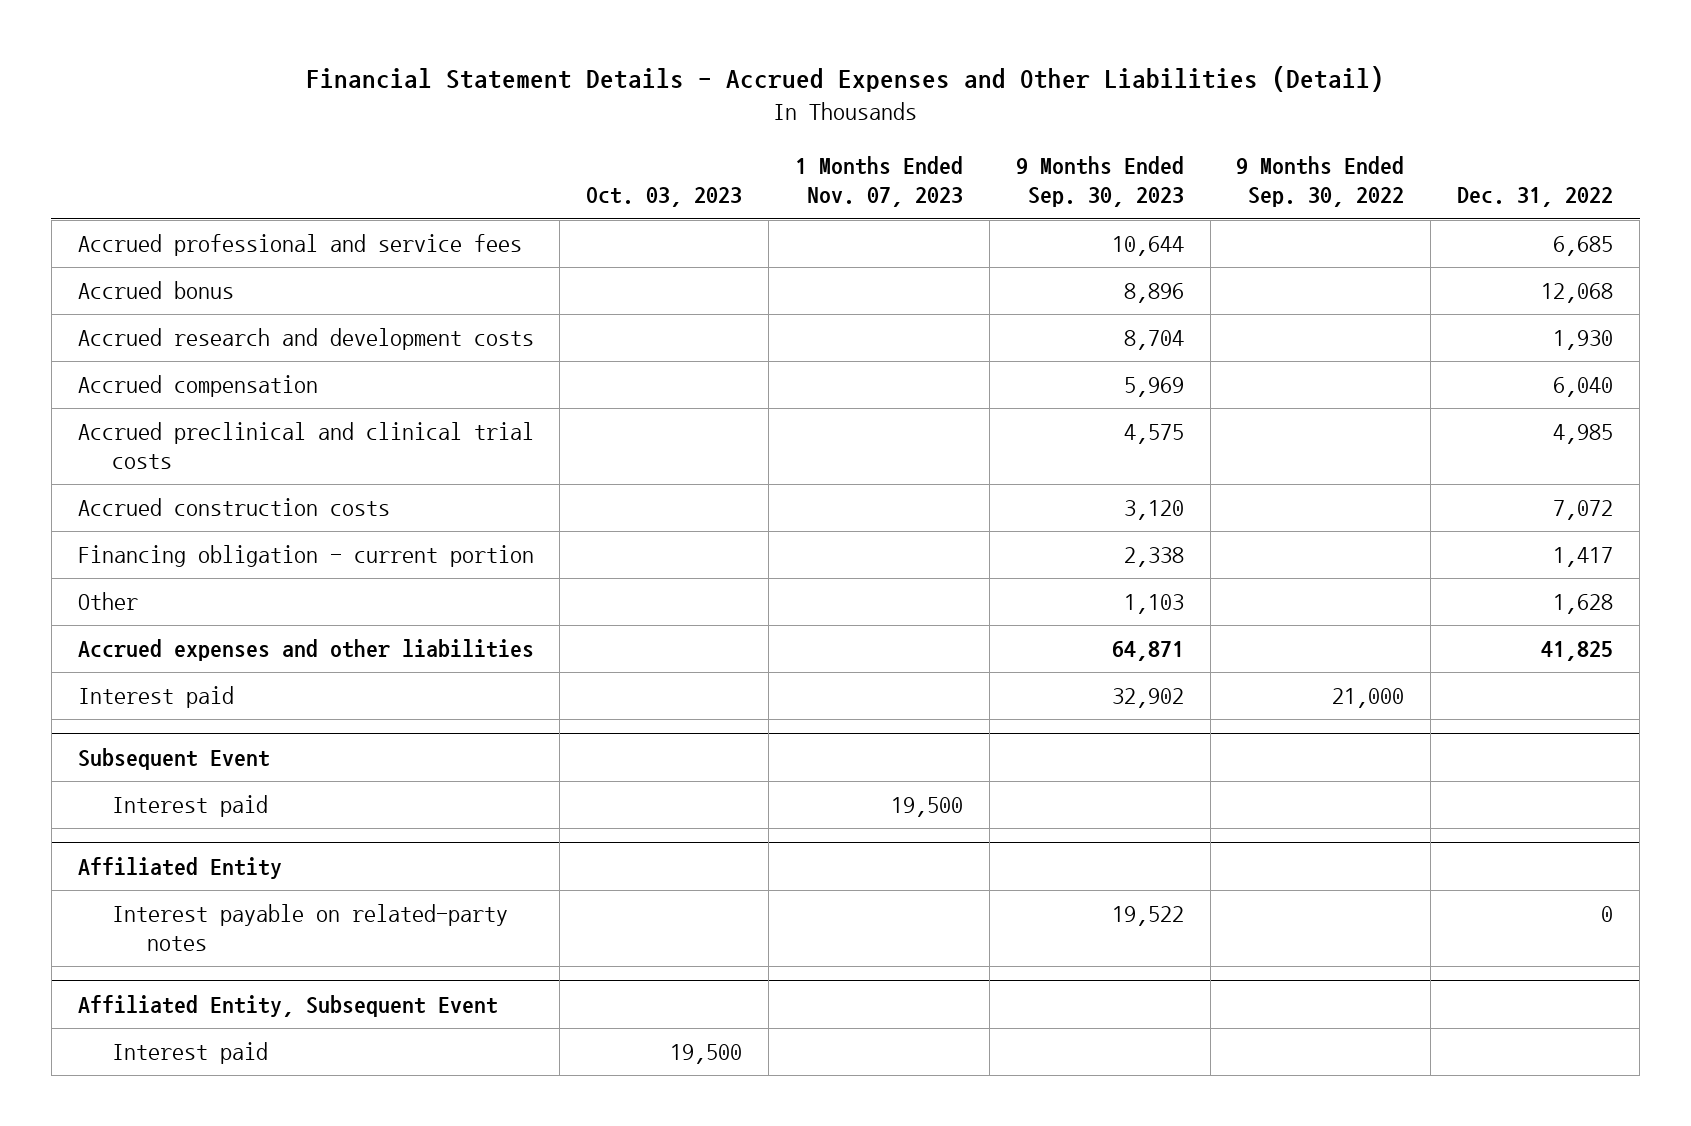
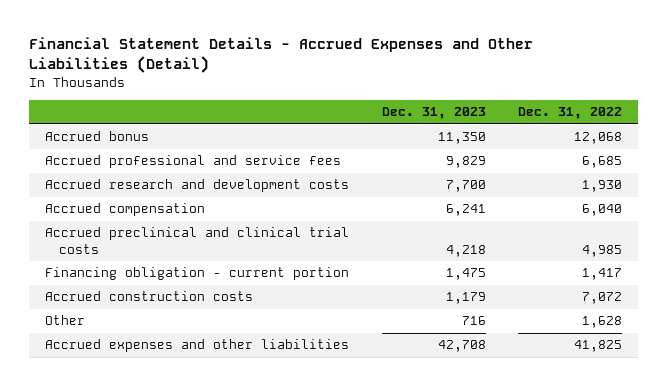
- | Oct. 03, 2023 | 1 Months Ended Nov. 07, 2023 | 9 Months Ended Sep. 30, 2023 | 9 Months Ended Sep. 30, 2022 | Dec. 31, 2022
+ | Dec. 31, 2023 | Dec. 31, 2022
moved down: Accrued professional and service fees | 9,829 | 6,685
moved down: Accrued construction costs | 1,179 | 7,072
- Interest paid | | | 32,902 | 21,000 |
- Subsequent Event
- Interest paid | | 19,500 | | |
- Affiliated Entity
- Interest payable on related-party notes | | | 19,522 | | 0
- Affiliated Entity, Subsequent Event
- Interest paid | 19,500 | | | |

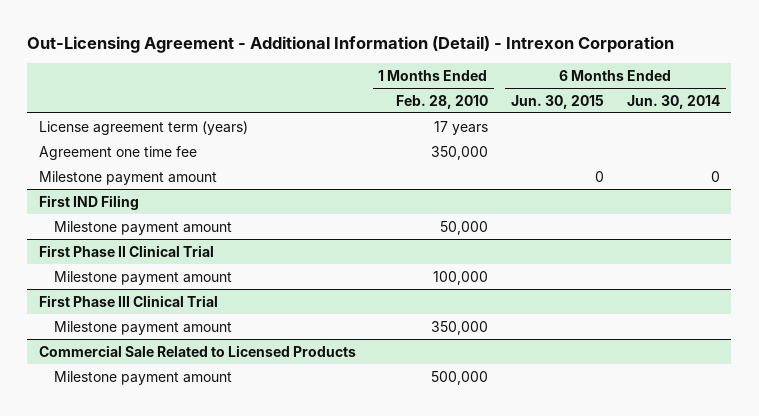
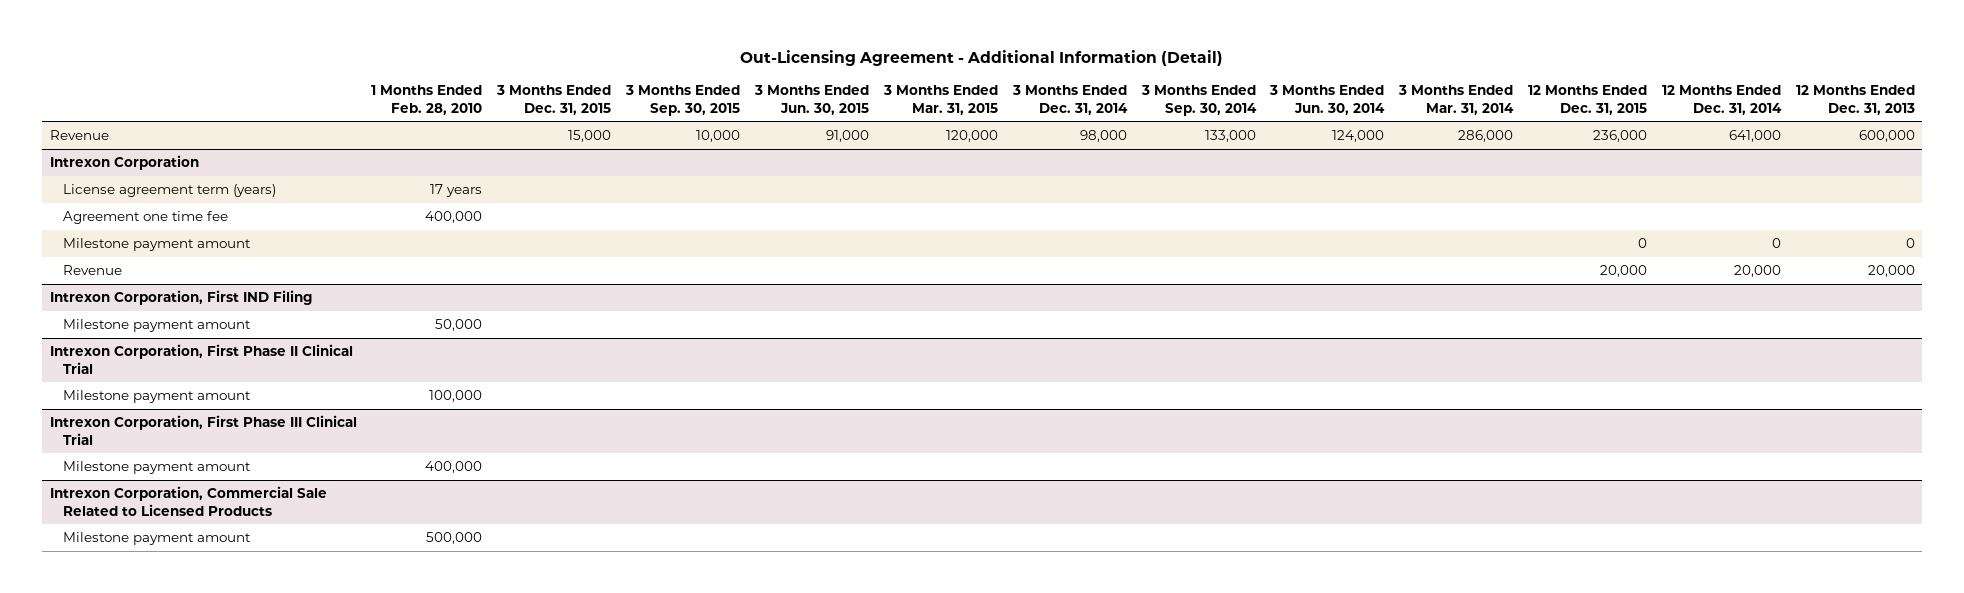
- Out-Licensing Agreement - Additional Information (Detail) - Intrexon Corporation
+ Out-Licensing Agreement - Additional Information (Detail)
- | 1 Months Ended Feb. 28, 2010 | 6 Months Ended Jun. 30, 2015 | 6 Months Ended Jun. 30, 2014
+ | 1 Months Ended Feb. 28, 2010 | 3 Months Ended Dec. 31, 2015 | 3 Months Ended Sep. 30, 2015 | 3 Months Ended Jun. 30, 2015 | 3 Months Ended Mar. 31, 2015 | 3 Months Ended Dec. 31, 2014 | 3 Months Ended Sep. 30, 2014 | 3 Months Ended Jun. 30, 2014 | 3 Months Ended Mar. 31, 2014 | 12 Months Ended Dec. 31, 2015 | 12 Months Ended Dec. 31, 2014 | 12 Months Ended Dec. 31, 2013
+ Revenue | | 15,000 | 10,000 | 91,000 | 120,000 | 98,000 | 133,000 | 124,000 | 286,000 | 236,000 | 641,000 | 600,000
+ Intrexon Corporation
- Agreement one time fee | 350,000 | |
+ Agreement one time fee | 400,000 | | | | | | | | | | |
- First IND Filing
+ Revenue | | | | | | | | | | 20,000 | 20,000 | 20,000
+ Intrexon Corporation, First IND Filing
- First Phase II Clinical Trial
+ Intrexon Corporation, First Phase II Clinical Trial
- First Phase III Clinical Trial
- Milestone payment amount | 350,000 | |
- Commercial Sale Related to Licensed Products
+ Intrexon Corporation, First Phase III Clinical Trial
+ Milestone payment amount | 400,000 | | | | | | | | | | |
+ Intrexon Corporation, Commercial Sale Related to Licensed Products

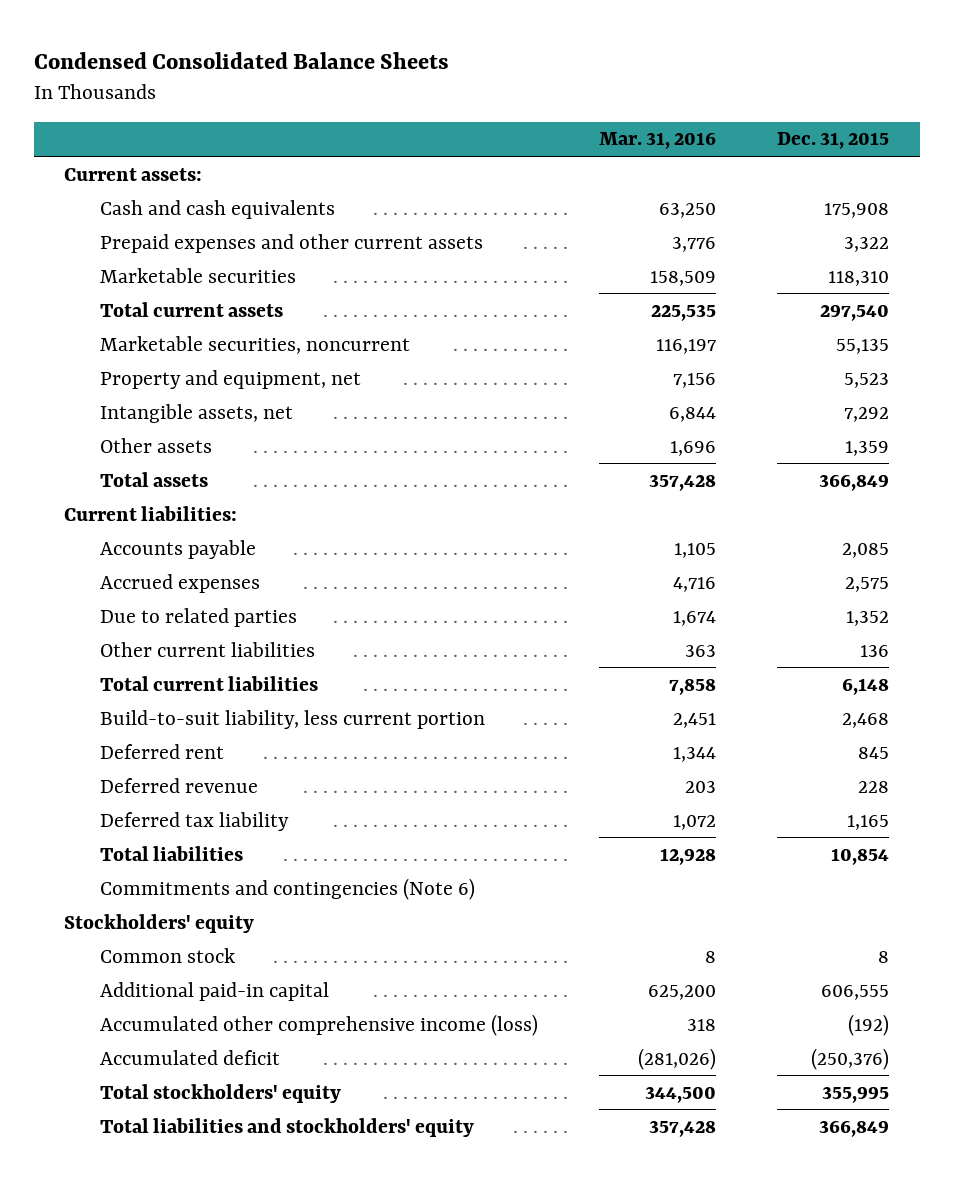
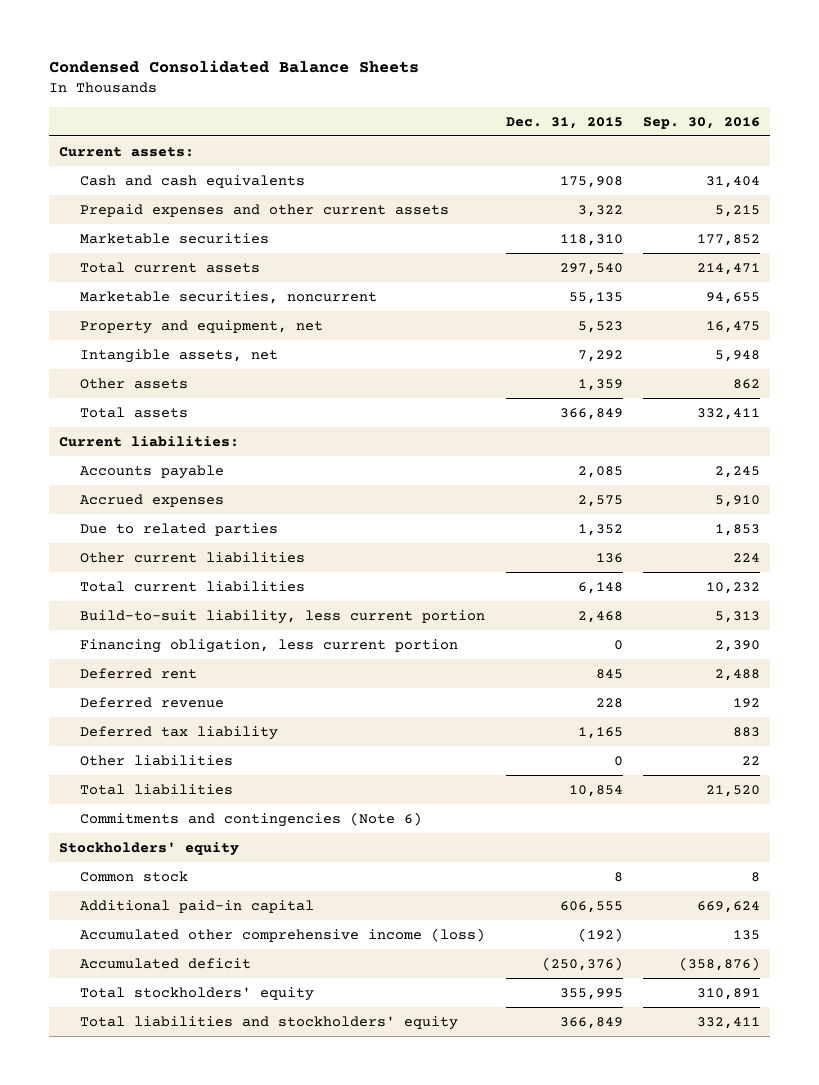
- | Mar. 31, 2016 | Dec. 31, 2015
+ | Dec. 31, 2015 | Sep. 30, 2016
+ Financing obligation, less current portion | 0 | 2,390
+ Other liabilities | 0 | 22

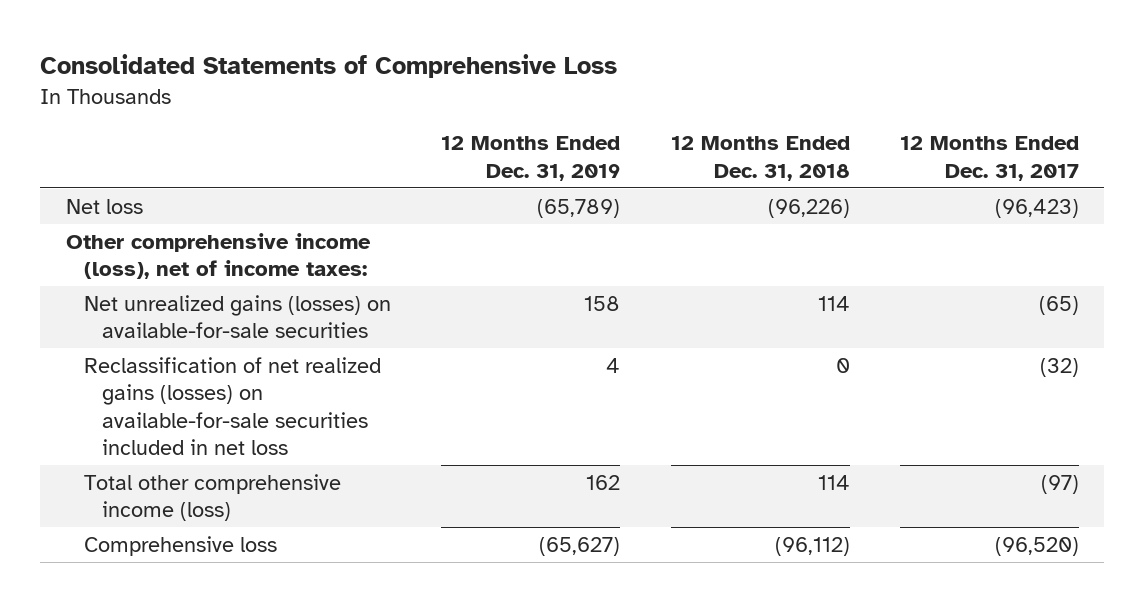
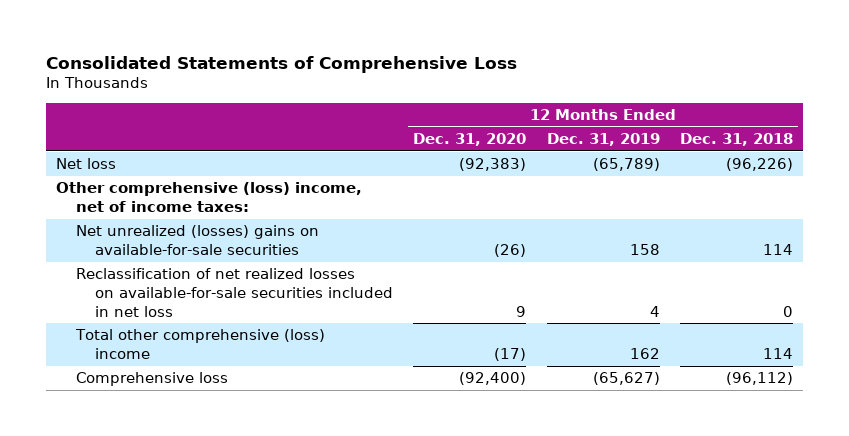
- | 12 Months Ended Dec. 31, 2019 | 12 Months Ended Dec. 31, 2018 | 12 Months Ended Dec. 31, 2017
+ | 12 Months Ended Dec. 31, 2020 | 12 Months Ended Dec. 31, 2019 | 12 Months Ended Dec. 31, 2018
- Other comprehensive income (loss), net of income taxes:
- Net unrealized gains (losses) on available-for-sale securities | 158 | 114 | (65)
- Reclassification of net realized gains (losses) on available-for-sale securities included in net loss | 4 | 0 | (32)
- Total other comprehensive income (loss) | 162 | 114 | (97)
+ Other comprehensive (loss) income, net of income taxes:
+ Net unrealized (losses) gains on available-for-sale securities | (26) | 158 | 114
+ Reclassification of net realized losses on available-for-sale securities included in net loss | 9 | 4 | 0
+ Total other comprehensive (loss) income | (17) | 162 | 114

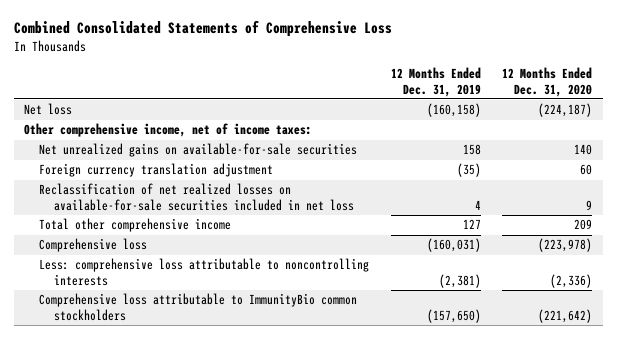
- Consolidated Statements of Comprehensive Loss
+ Combined Consolidated Statements of Comprehensive Loss
- | 12 Months Ended Dec. 31, 2020 | 12 Months Ended Dec. 31, 2019 | 12 Months Ended Dec. 31, 2018
+ | 12 Months Ended Dec. 31, 2019 | 12 Months Ended Dec. 31, 2020
- Net loss | (92,383) | (65,789) | (96,226)
- Other comprehensive (loss) income, net of income taxes:
- Net unrealized (losses) gains on available-for-sale securities | (26) | 158 | 114
+ Net loss | (160,158) | (224,187)
+ Other comprehensive income, net of income taxes:
+ Net unrealized gains on available-for-sale securities | 158 | 140
+ Foreign currency translation adjustment | (35) | 60
- Total other comprehensive (loss) income | (17) | 162 | 114
- Comprehensive loss | (92,400) | (65,627) | (96,112)
+ Total other comprehensive income | 127 | 209
+ Comprehensive loss | (160,031) | (223,978)
+ Less: comprehensive loss attributable to noncontrolling interests | (2,381) | (2,336)
+ Comprehensive loss attributable to ImmunityBio common stockholders | (157,650) | (221,642)

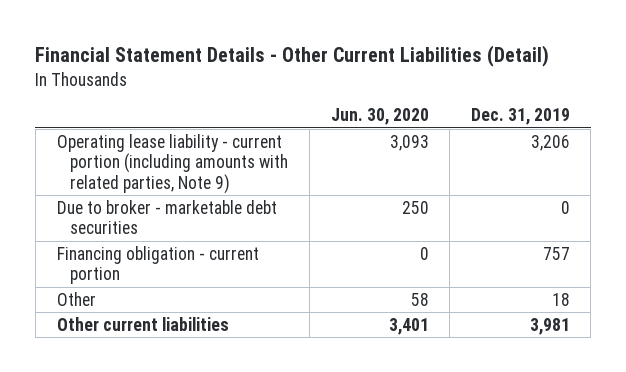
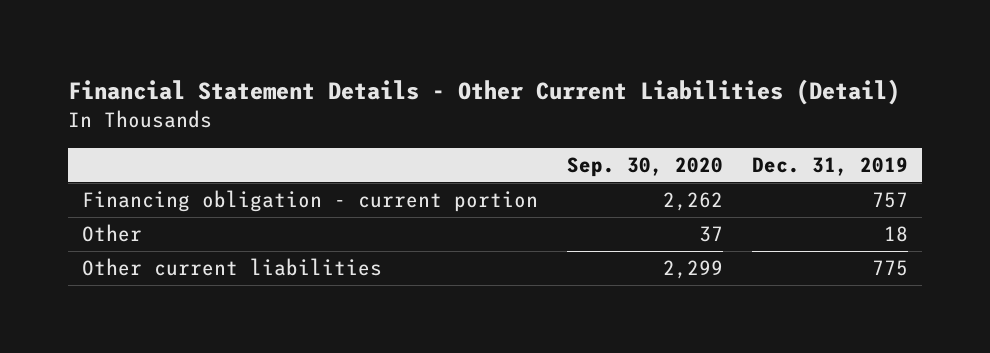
- | Jun. 30, 2020 | Dec. 31, 2019
+ | Sep. 30, 2020 | Dec. 31, 2019
- Operating lease liability - current portion (including amounts with related parties, Note 9) | 3,093 | 3,206
- Due to broker - marketable debt securities | 250 | 0
- Other current liabilities | 3,401 | 3,981
+ Other current liabilities | 2,299 | 775

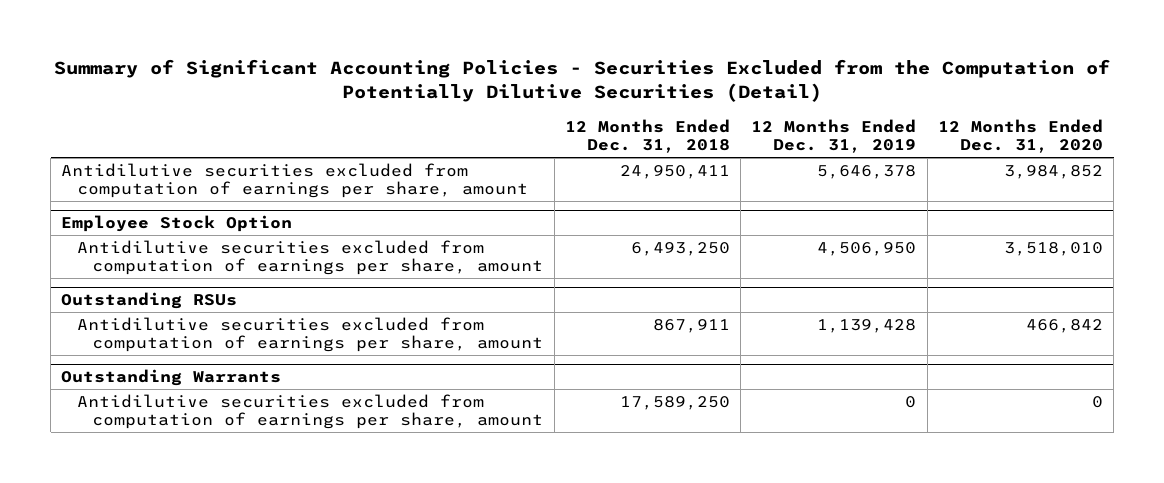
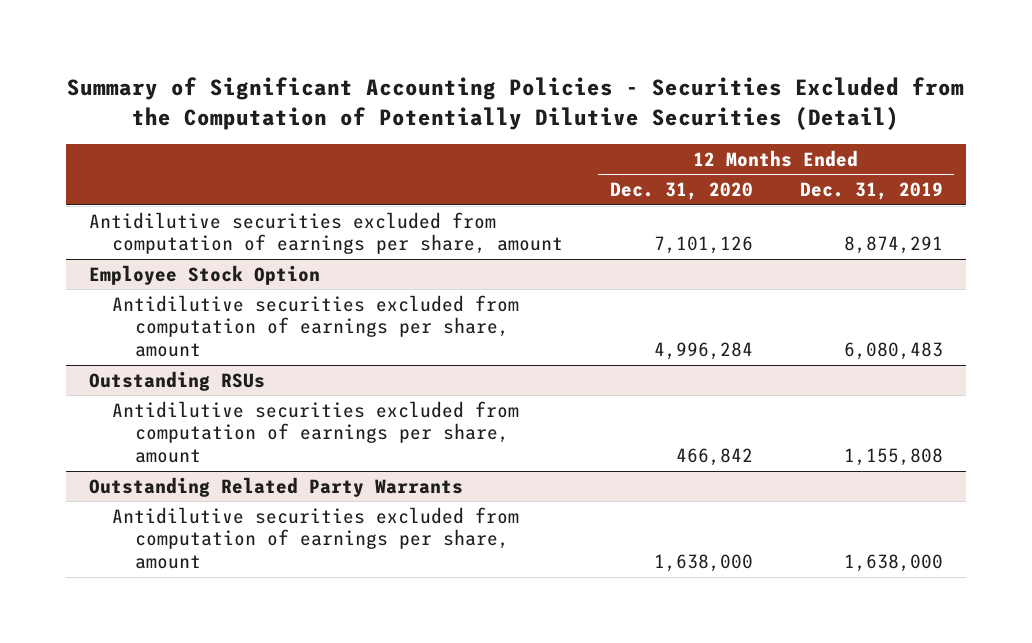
- | 12 Months Ended Dec. 31, 2018 | 12 Months Ended Dec. 31, 2019 | 12 Months Ended Dec. 31, 2020
+ | 12 Months Ended Dec. 31, 2020 | 12 Months Ended Dec. 31, 2019
- Antidilutive securities excluded from computation of earnings per share, amount | 24,950,411 | 5,646,378 | 3,984,852
+ Antidilutive securities excluded from computation of earnings per share, amount | 7,101,126 | 8,874,291
@ Employee Stock Option
- Antidilutive securities excluded from computation of earnings per share, amount | 6,493,250 | 4,506,950 | 3,518,010
+ Antidilutive securities excluded from computation of earnings per share, amount | 4,996,284 | 6,080,483
@ Outstanding RSUs
- Antidilutive securities excluded from computation of earnings per share, amount | 867,911 | 1,139,428 | 466,842
- Outstanding Warrants
- Antidilutive securities excluded from computation of earnings per share, amount | 17,589,250 | 0 | 0
@ Outstanding RSUs
+ Antidilutive securities excluded from computation of earnings per share, amount | 466,842 | 1,155,808
+ Outstanding Related Party Warrants
+ Antidilutive securities excluded from computation of earnings per share, amount | 1,638,000 | 1,638,000

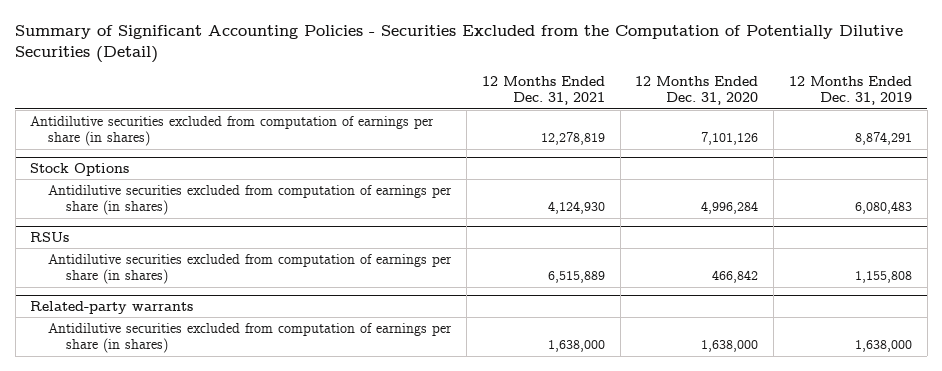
- | 12 Months Ended Dec. 31, 2020 | 12 Months Ended Dec. 31, 2019
+ | 12 Months Ended Dec. 31, 2021 | 12 Months Ended Dec. 31, 2020 | 12 Months Ended Dec. 31, 2019
- Antidilutive securities excluded from computation of earnings per share, amount | 7,101,126 | 8,874,291
- Employee Stock Option
- Antidilutive securities excluded from computation of earnings per share, amount | 4,996,284 | 6,080,483
- Outstanding RSUs
- Antidilutive securities excluded from computation of earnings per share, amount | 466,842 | 1,155,808
- Outstanding Related Party Warrants
- Antidilutive securities excluded from computation of earnings per share, amount | 1,638,000 | 1,638,000
+ Antidilutive securities excluded from computation of earnings per share (in shares) | 12,278,819 | 7,101,126 | 8,874,291
+ Stock Options
+ Antidilutive securities excluded from computation of earnings per share (in shares) | 4,124,930 | 4,996,284 | 6,080,483
+ RSUs
+ Antidilutive securities excluded from computation of earnings per share (in shares) | 6,515,889 | 466,842 | 1,155,808
+ Related-party warrants
+ Antidilutive securities excluded from computation of earnings per share (in shares) | 1,638,000 | 1,638,000 | 1,638,000

